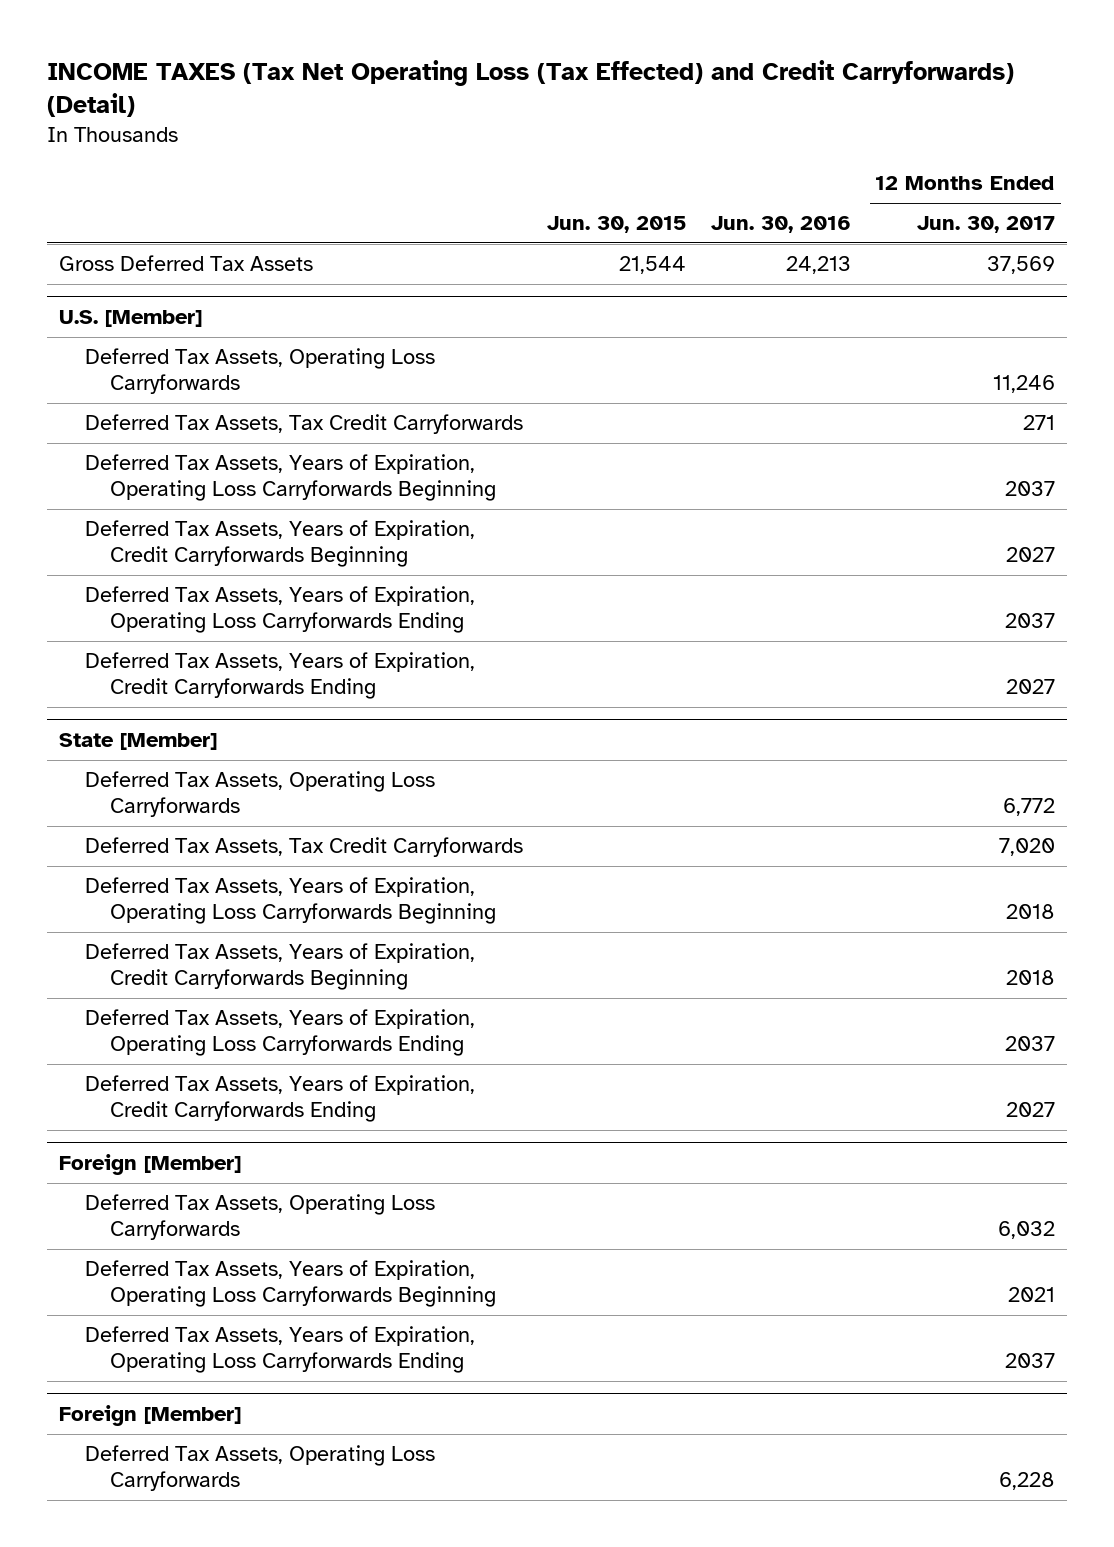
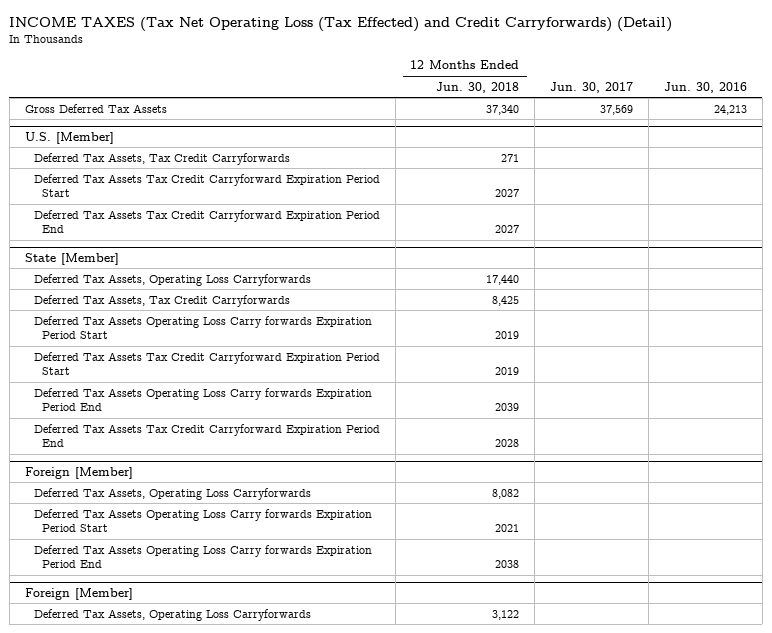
- | Jun. 30, 2015 | Jun. 30, 2016 | 12 Months Ended Jun. 30, 2017
+ | 12 Months Ended Jun. 30, 2018 | Jun. 30, 2017 | Jun. 30, 2016
@ U.S. [Member]
- Deferred Tax Assets, Operating Loss Carryforwards | | | 11,246
- Deferred Tax Assets, Years of Expiration, Operating Loss Carryforwards Beginning | | | 2037
- Deferred Tax Assets, Years of Expiration, Credit Carryforwards Beginning | | | 2027
- Deferred Tax Assets, Years of Expiration, Operating Loss Carryforwards Ending | | | 2037
- Deferred Tax Assets, Years of Expiration, Credit Carryforwards Ending | | | 2027
+ Deferred Tax Assets Tax Credit Carryforward Expiration Period Start | 2027 | |
+ Deferred Tax Assets Tax Credit Carryforward Expiration Period End | 2027 | |
@ State [Member]
- Deferred Tax Assets, Years of Expiration, Operating Loss Carryforwards Beginning | | | 2018
- Deferred Tax Assets, Years of Expiration, Credit Carryforwards Beginning | | | 2018
- Deferred Tax Assets, Years of Expiration, Operating Loss Carryforwards Ending | | | 2037
- Deferred Tax Assets, Years of Expiration, Credit Carryforwards Ending | | | 2027
+ Deferred Tax Assets Operating Loss Carry forwards Expiration Period Start | 2019 | |
+ Deferred Tax Assets Tax Credit Carryforward Expiration Period Start | 2019 | |
+ Deferred Tax Assets Operating Loss Carry forwards Expiration Period End | 2039 | |
+ Deferred Tax Assets Tax Credit Carryforward Expiration Period End | 2028 | |
@ Foreign [Member]
- Deferred Tax Assets, Years of Expiration, Operating Loss Carryforwards Beginning | | | 2021
- Deferred Tax Assets, Years of Expiration, Operating Loss Carryforwards Ending | | | 2037
+ Deferred Tax Assets Operating Loss Carry forwards Expiration Period Start | 2021 | |
+ Deferred Tax Assets Operating Loss Carry forwards Expiration Period End | 2038 | |

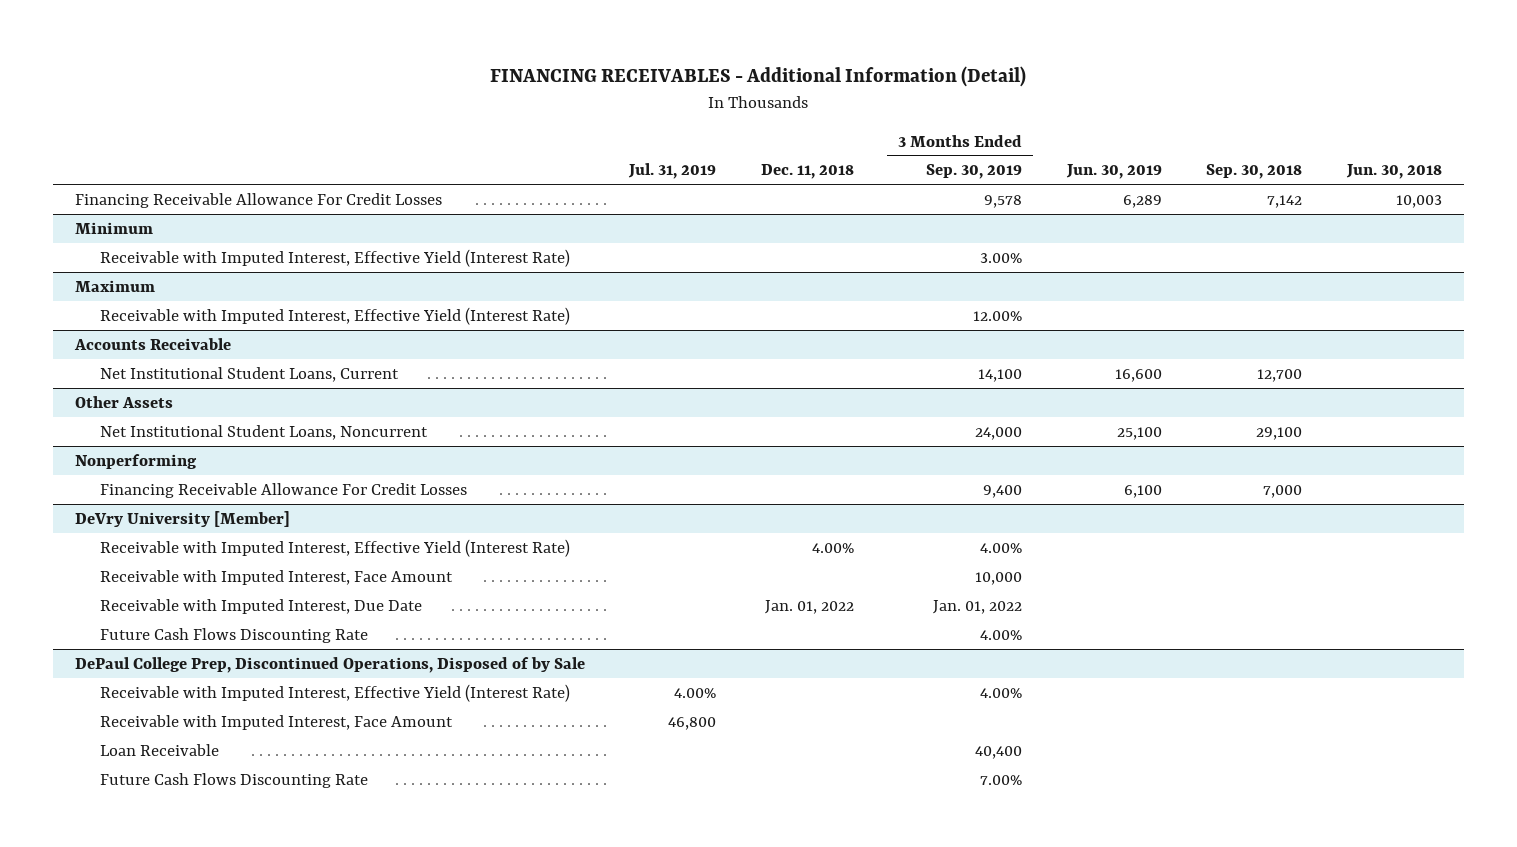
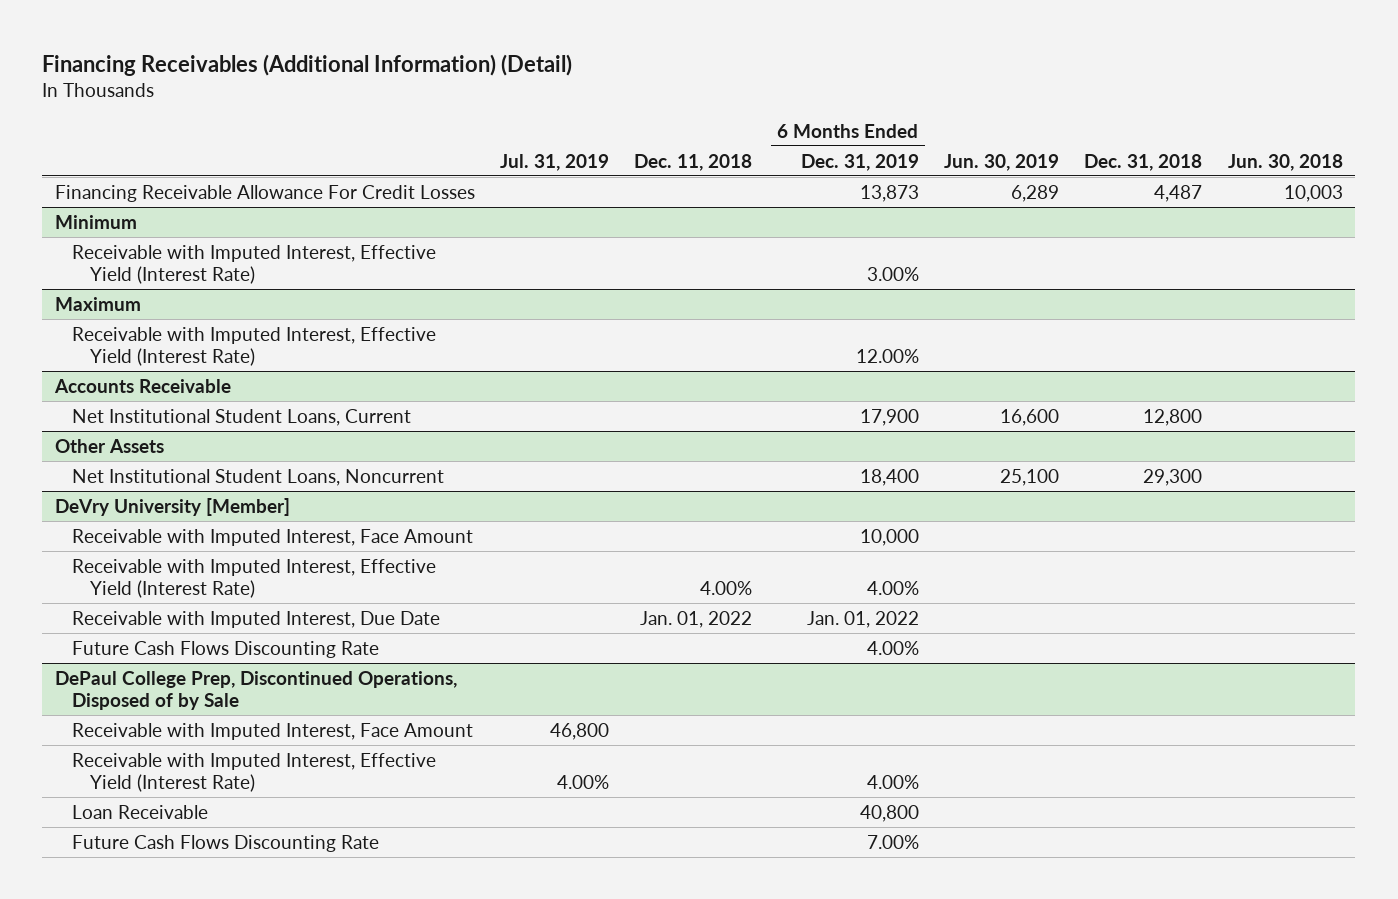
- FINANCING RECEIVABLES - Additional Information (Detail)
+ Financing Receivables (Additional Information) (Detail)
- | Jul. 31, 2019 | Dec. 11, 2018 | 3 Months Ended Sep. 30, 2019 | Jun. 30, 2019 | Sep. 30, 2018 | Jun. 30, 2018
+ | Jul. 31, 2019 | Dec. 11, 2018 | 6 Months Ended Dec. 31, 2019 | Jun. 30, 2019 | Dec. 31, 2018 | Jun. 30, 2018
- Nonperforming
- Financing Receivable Allowance For Credit Losses | | | 9,400 | 6,100 | 7,000 |
@ DeVry University [Member]
moved down: Receivable with Imputed Interest, Effective Yield (Interest Rate) | | 4.00% | 4.00% | | |
@ DePaul College Prep, Discontinued Operations, Disposed of by Sale
moved down: Receivable with Imputed Interest, Effective Yield (Interest Rate) | 4.00% | | 4.00% | | |

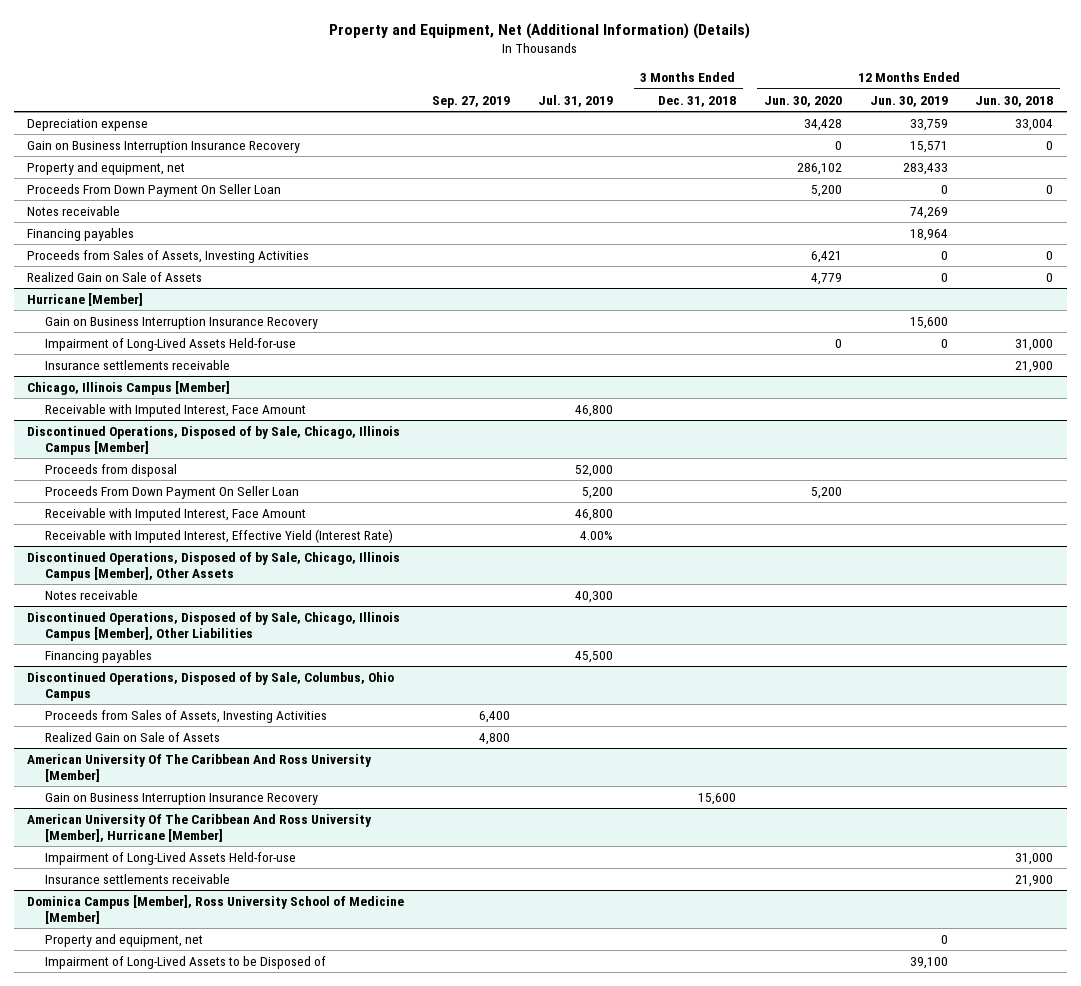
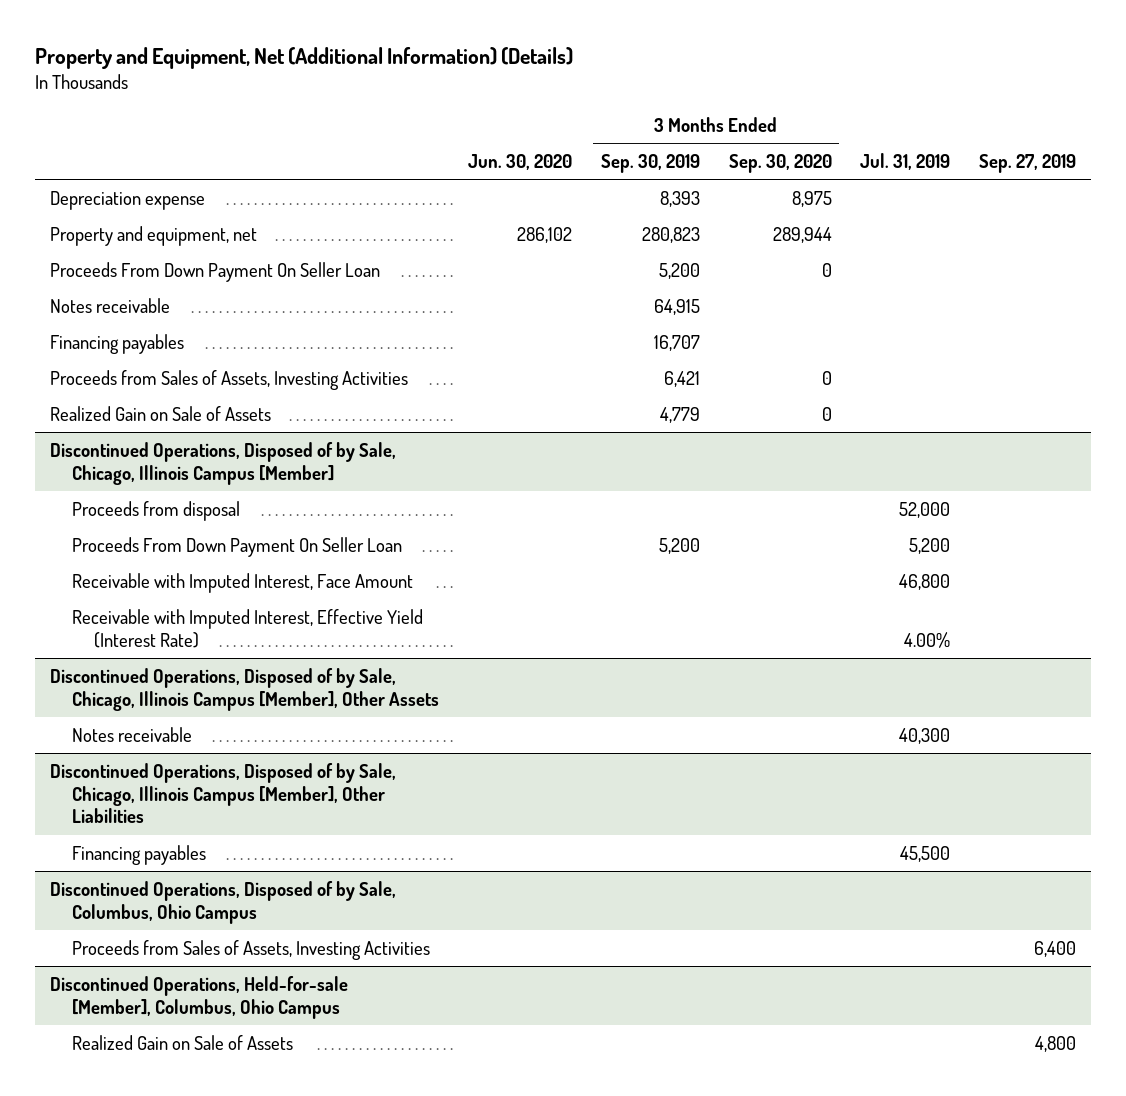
- | Sep. 27, 2019 | Jul. 31, 2019 | 3 Months Ended Dec. 31, 2018 | 12 Months Ended Jun. 30, 2020 | 12 Months Ended Jun. 30, 2019 | 12 Months Ended Jun. 30, 2018
+ | Jun. 30, 2020 | 3 Months Ended Sep. 30, 2019 | 3 Months Ended Sep. 30, 2020 | Jul. 31, 2019 | Sep. 27, 2019
- Gain on Business Interruption Insurance Recovery | | | | 0 | 15,571 | 0
- Hurricane [Member]
- Gain on Business Interruption Insurance Recovery | | | | | 15,600 |
- Impairment of Long-Lived Assets Held-for-use | | | | 0 | 0 | 31,000
- Insurance settlements receivable | | | | | | 21,900
- Chicago, Illinois Campus [Member]
- Receivable with Imputed Interest, Face Amount | | 46,800 | | | |
@ Discontinued Operations, Disposed of by Sale, Columbus, Ohio Campus
- Realized Gain on Sale of Assets | 4,800 | | | | |
- American University Of The Caribbean And Ross University [Member]
- Gain on Business Interruption Insurance Recovery | | | 15,600 | | |
- American University Of The Caribbean And Ross University [Member], Hurricane [Member]
- Impairment of Long-Lived Assets Held-for-use | | | | | | 31,000
- Insurance settlements receivable | | | | | | 21,900
- Dominica Campus [Member], Ross University School of Medicine [Member]
- Property and equipment, net | | | | | 0 |
- Impairment of Long-Lived Assets to be Disposed of | | | | | 39,100 |
+ Discontinued Operations, Held-for-sale [Member], Columbus, Ohio Campus
+ Realized Gain on Sale of Assets | | | | | 4,800

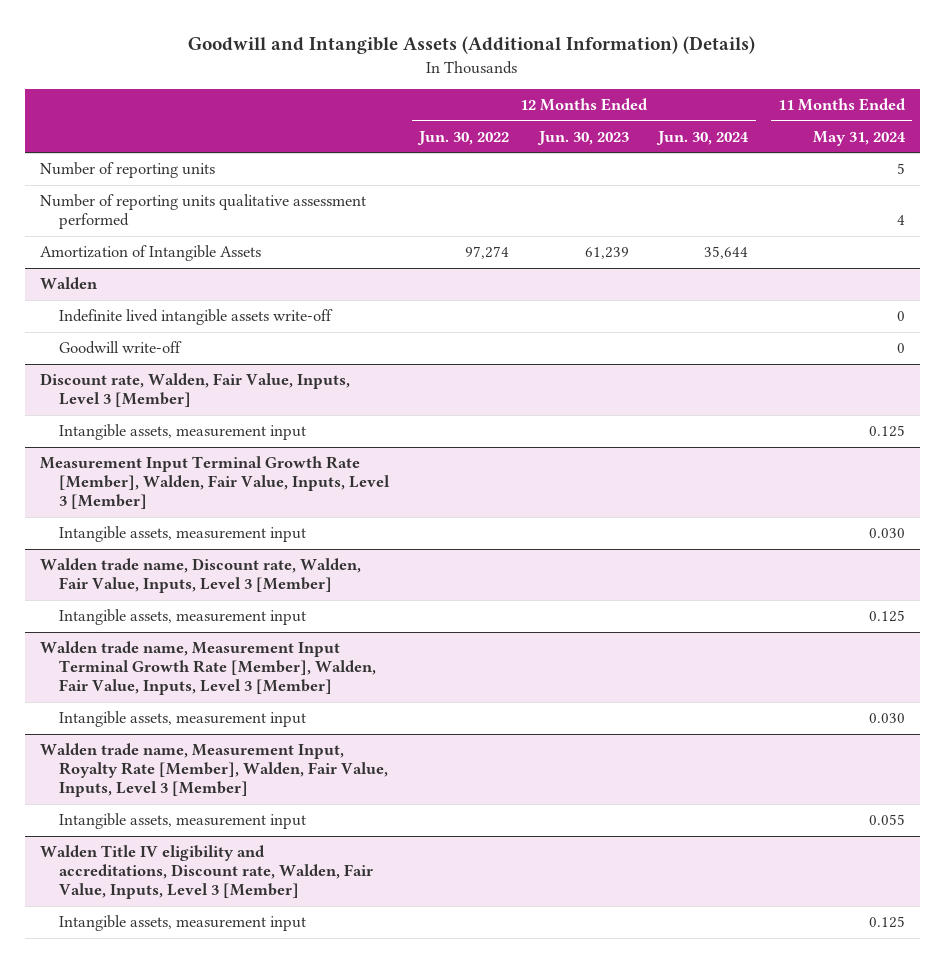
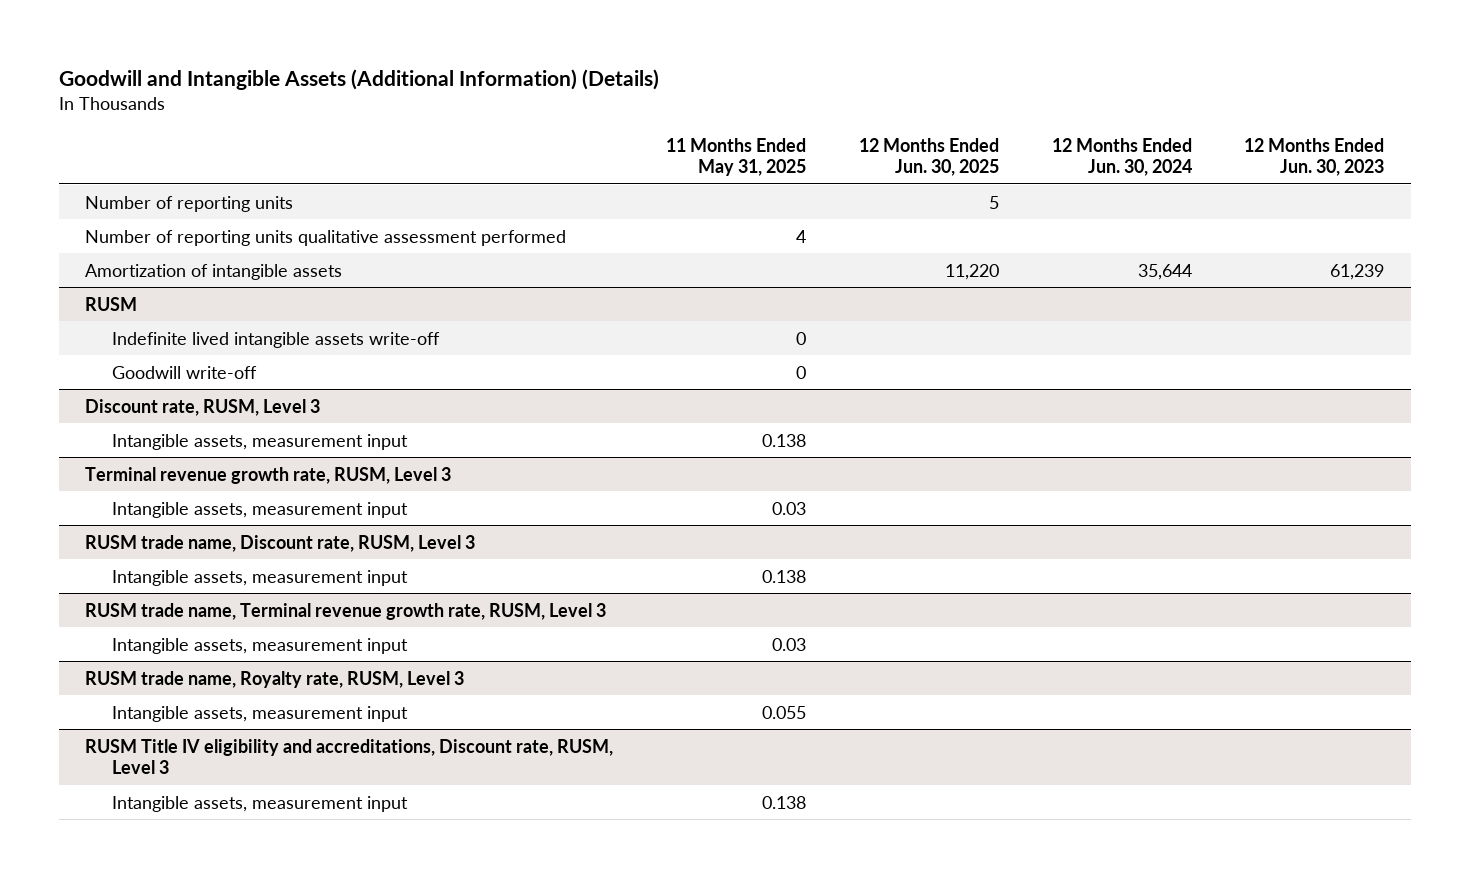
- | 12 Months Ended Jun. 30, 2022 | 12 Months Ended Jun. 30, 2023 | 12 Months Ended Jun. 30, 2024 | 11 Months Ended May 31, 2024
+ | 11 Months Ended May 31, 2025 | 12 Months Ended Jun. 30, 2025 | 12 Months Ended Jun. 30, 2024 | 12 Months Ended Jun. 30, 2023
- Amortization of Intangible Assets | 97,274 | 61,239 | 35,644 |
- Walden
- Indefinite lived intangible assets write-off | | | | 0
- Goodwill write-off | | | | 0
- Discount rate, Walden, Fair Value, Inputs, Level 3 [Member]
- Intangible assets, measurement input | | | | 0.125
- Measurement Input Terminal Growth Rate [Member], Walden, Fair Value, Inputs, Level 3 [Member]
- Intangible assets, measurement input | | | | 0.030
- Walden trade name, Discount rate, Walden, Fair Value, Inputs, Level 3 [Member]
+ Amortization of intangible assets | | 11,220 | 35,644 | 61,239
+ RUSM
+ Indefinite lived intangible assets write-off | 0 | | |
+ Goodwill write-off | 0 | | |
+ Discount rate, RUSM, Level 3
+ Intangible assets, measurement input | 0.138 | | |
+ Terminal revenue growth rate, RUSM, Level 3
+ Intangible assets, measurement input | 0.03 | | |
+ RUSM trade name, Discount rate, RUSM, Level 3
- Walden trade name, Measurement Input Terminal Growth Rate [Member], Walden, Fair Value, Inputs, Level 3 [Member]
+ RUSM trade name, Terminal revenue growth rate, RUSM, Level 3
- Walden trade name, Measurement Input, Royalty Rate [Member], Walden, Fair Value, Inputs, Level 3 [Member]
+ RUSM trade name, Royalty rate, RUSM, Level 3
- Walden Title IV eligibility and accreditations, Discount rate, Walden, Fair Value, Inputs, Level 3 [Member]
+ RUSM Title IV eligibility and accreditations, Discount rate, RUSM, Level 3

